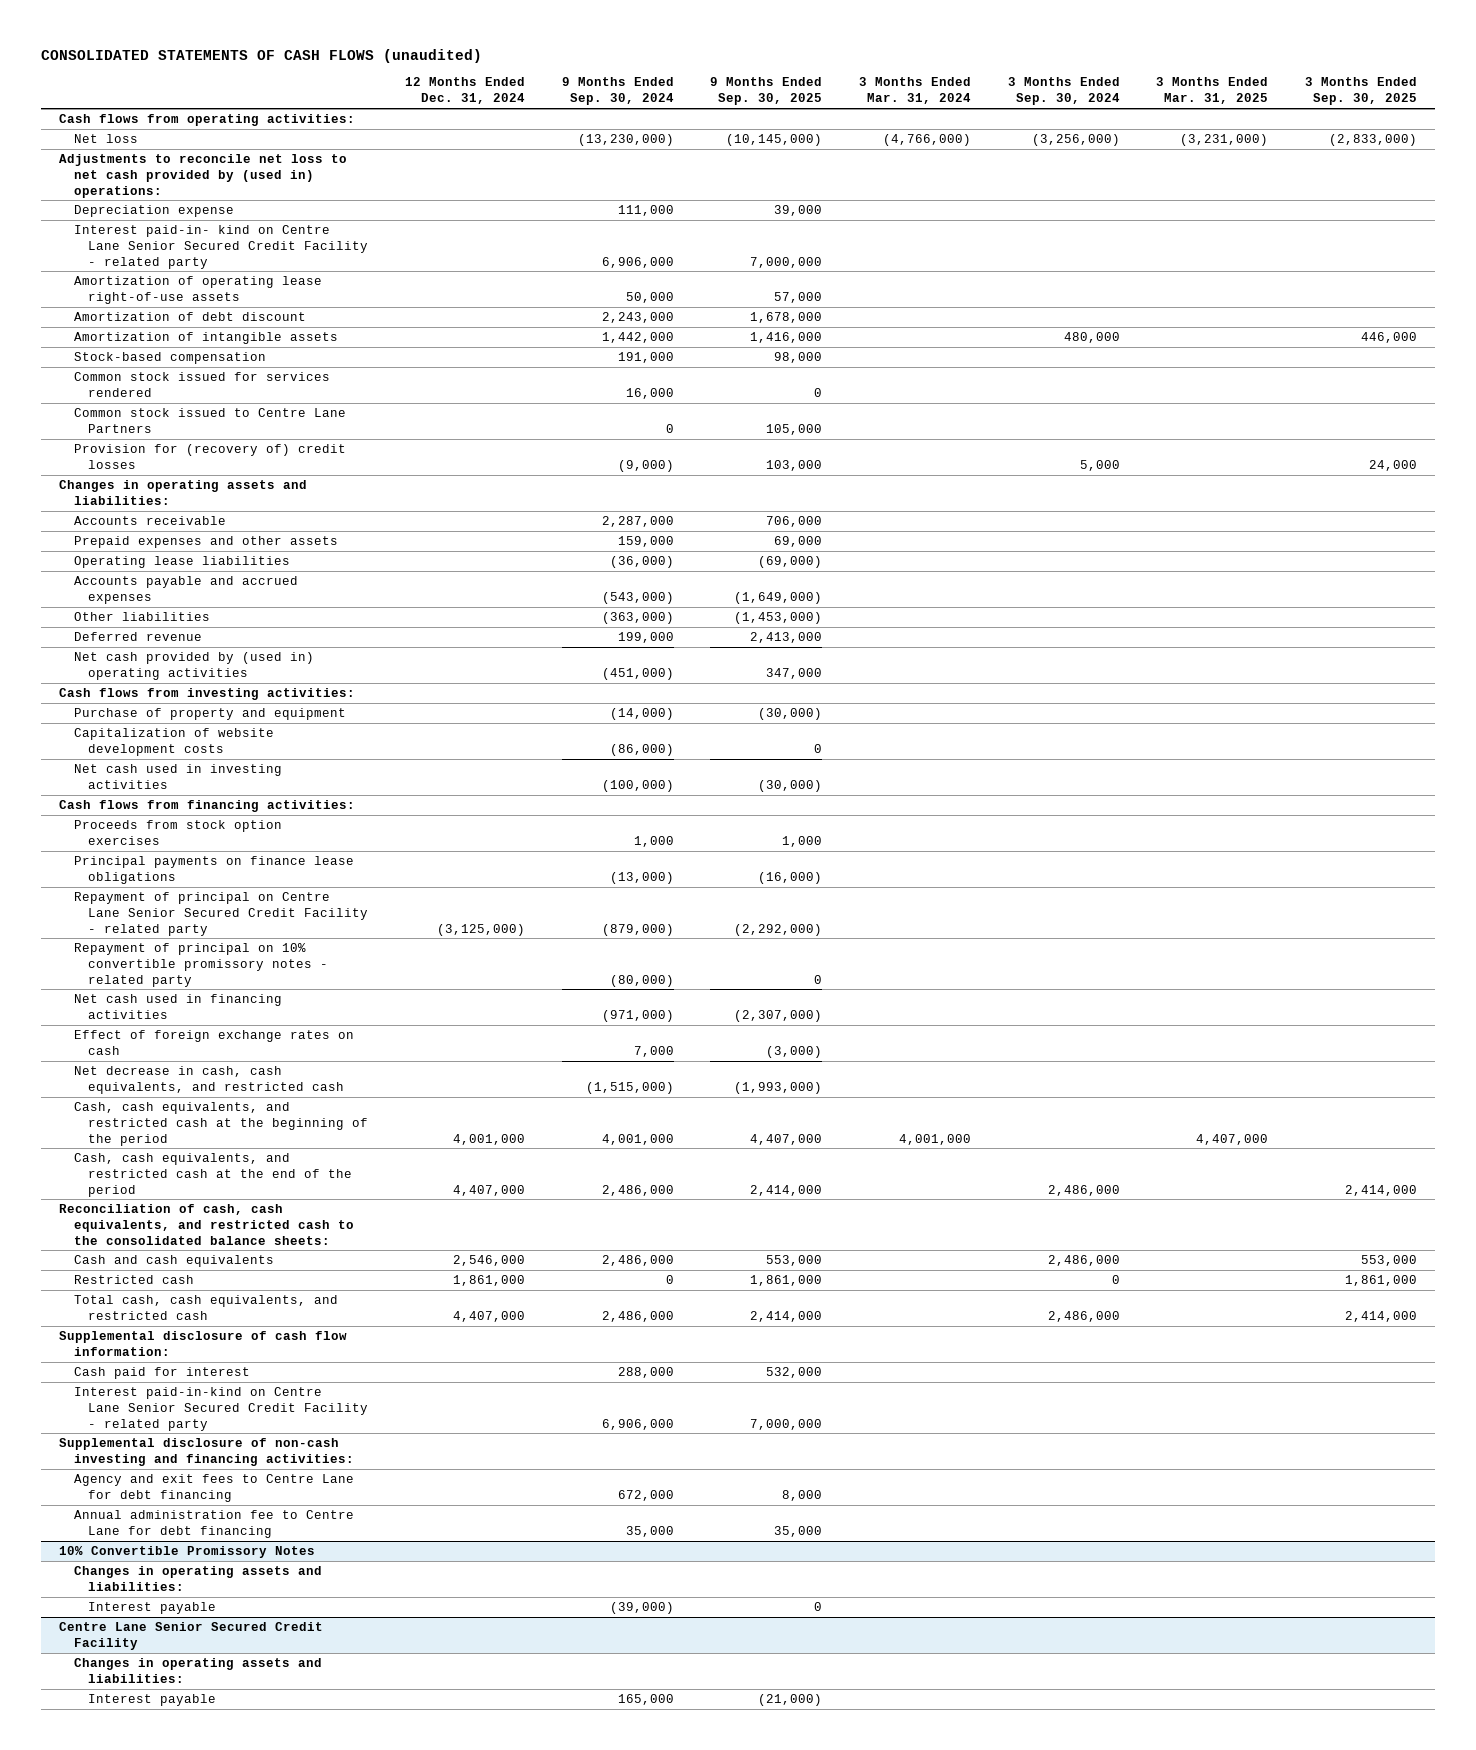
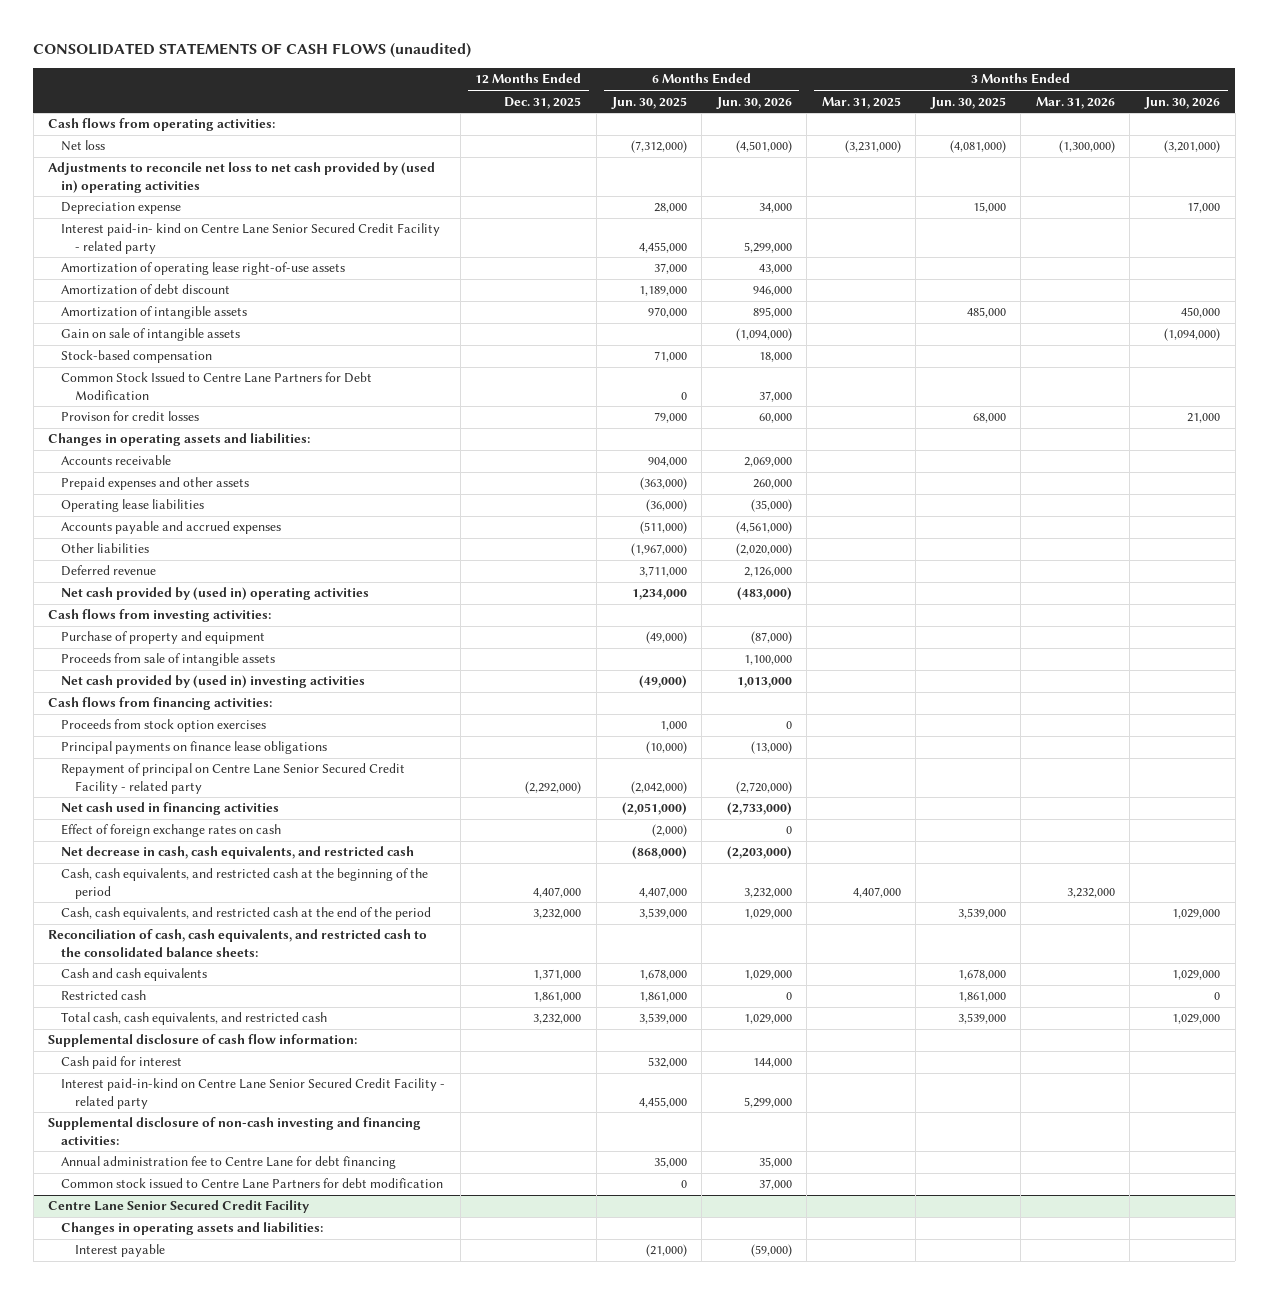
- | 12 Months Ended Dec. 31, 2024 | 9 Months Ended Sep. 30, 2024 | 9 Months Ended Sep. 30, 2025 | 3 Months Ended Mar. 31, 2024 | 3 Months Ended Sep. 30, 2024 | 3 Months Ended Mar. 31, 2025 | 3 Months Ended Sep. 30, 2025
+ | 12 Months Ended Dec. 31, 2025 | 6 Months Ended Jun. 30, 2025 | 6 Months Ended Jun. 30, 2026 | 3 Months Ended Mar. 31, 2025 | 3 Months Ended Jun. 30, 2025 | 3 Months Ended Mar. 31, 2026 | 3 Months Ended Jun. 30, 2026
- Adjustments to reconcile net loss to net cash provided by (used in) operations:
+ Adjustments to reconcile net loss to net cash provided by (used in) operating activities
+ Gain on sale of intangible assets | | | (1,094,000) | | | | (1,094,000)
- Common stock issued for services rendered | | 16,000 | 0 | | | |
- Common stock issued to Centre Lane Partners | | 0 | 105,000 | | | |
- Provision for (recovery of) credit losses | | (9,000) | 103,000 | | 5,000 | | 24,000
+ Common Stock Issued to Centre Lane Partners for Debt Modification | | 0 | 37,000 | | | |
+ Provison for credit losses | | 79,000 | 60,000 | | 68,000 | | 21,000
- Capitalization of website development costs | | (86,000) | 0 | | | |
- Net cash used in investing activities | | (100,000) | (30,000) | | | |
+ Proceeds from sale of intangible assets | | | 1,100,000 | | | |
+ Net cash provided by (used in) investing activities | | (49,000) | 1,013,000 | | | |
- Repayment of principal on 10% convertible promissory notes - related party | | (80,000) | 0 | | | |
- Agency and exit fees to Centre Lane for debt financing | | 672,000 | 8,000 | | | |
- 10% Convertible Promissory Notes
- Changes in operating assets and liabilities:
- Interest payable | | (39,000) | 0 | | | |
+ Common stock issued to Centre Lane Partners for debt modification | | 0 | 37,000 | | | |

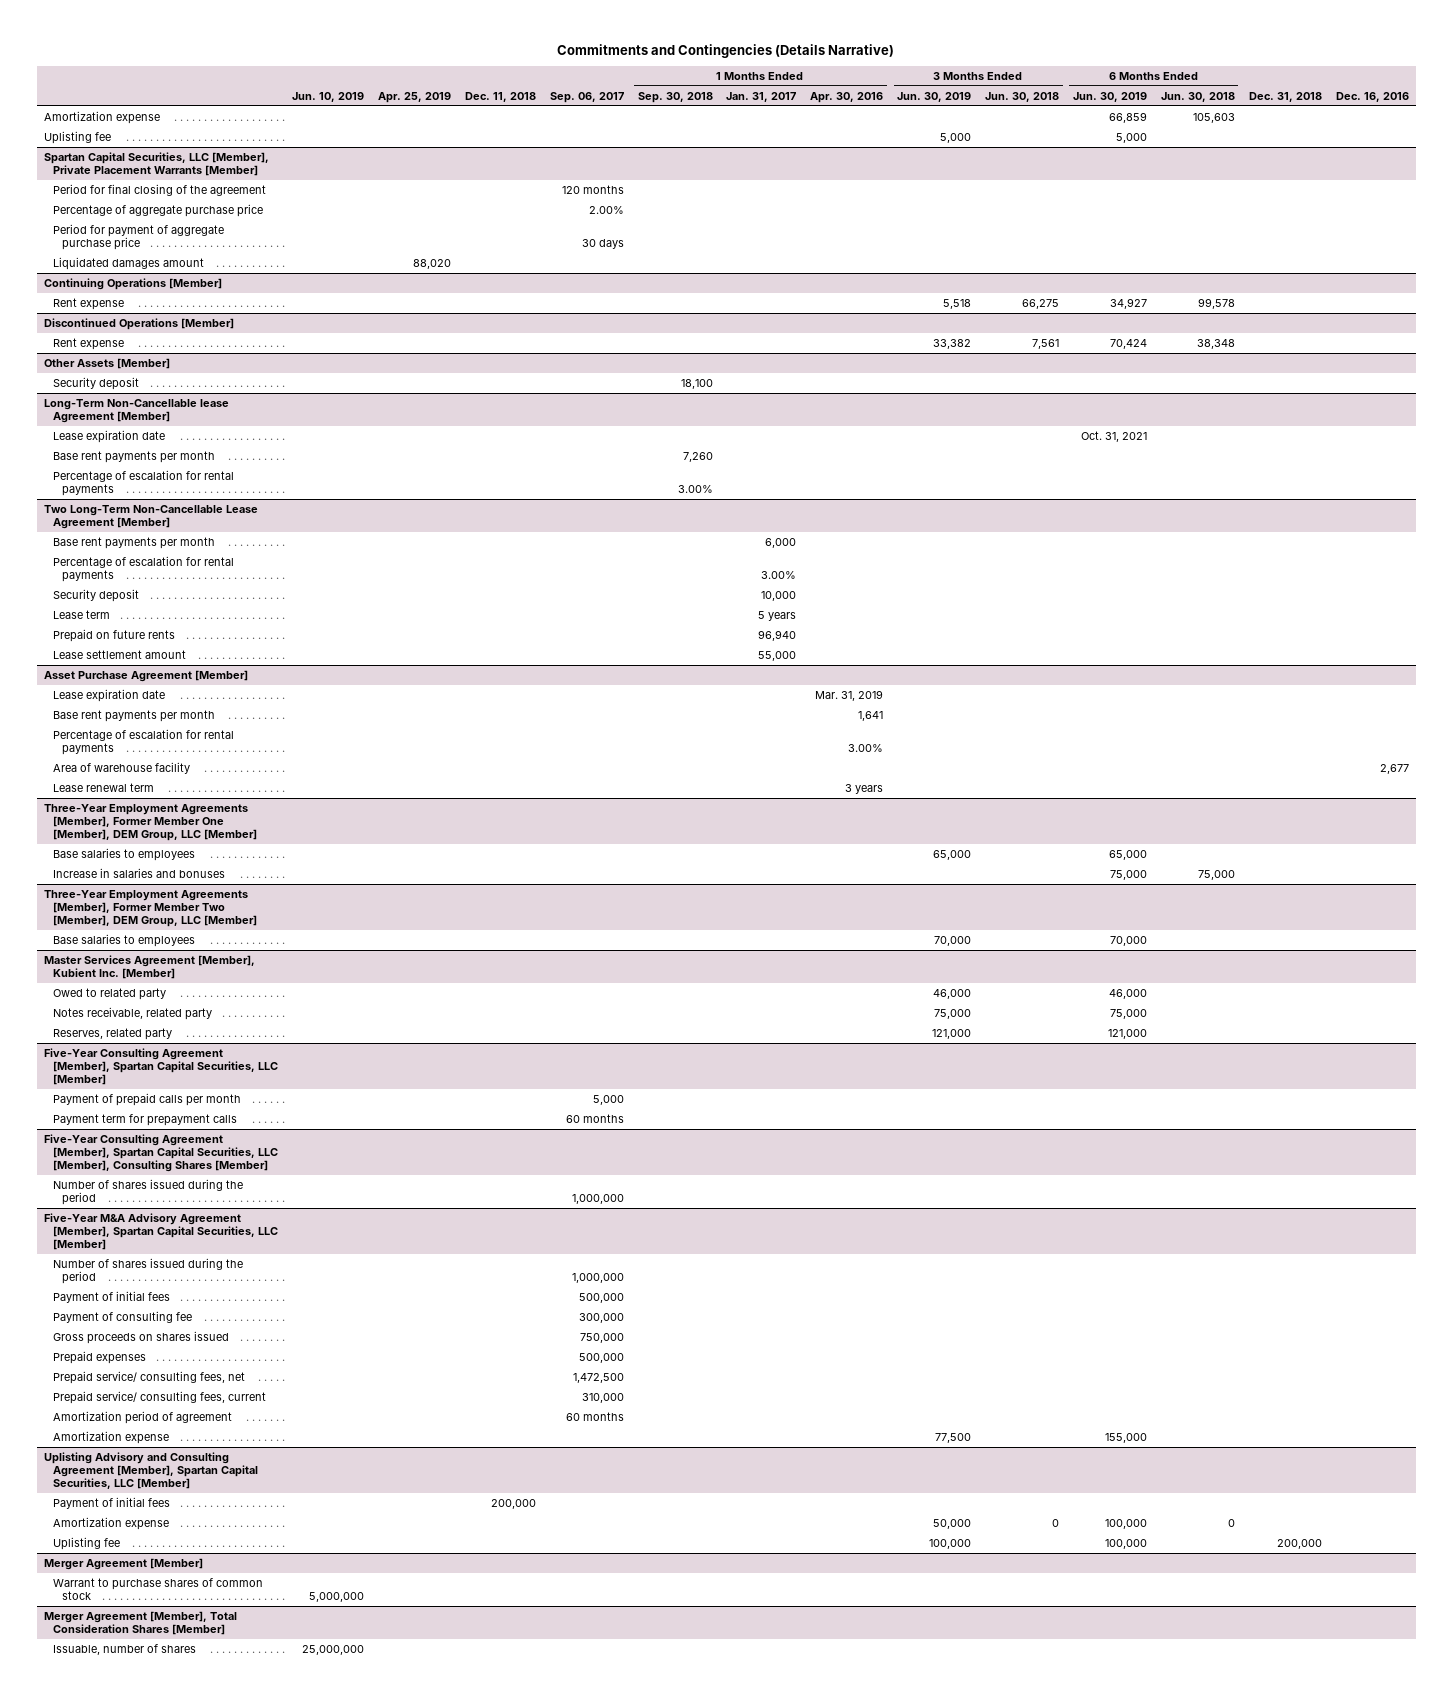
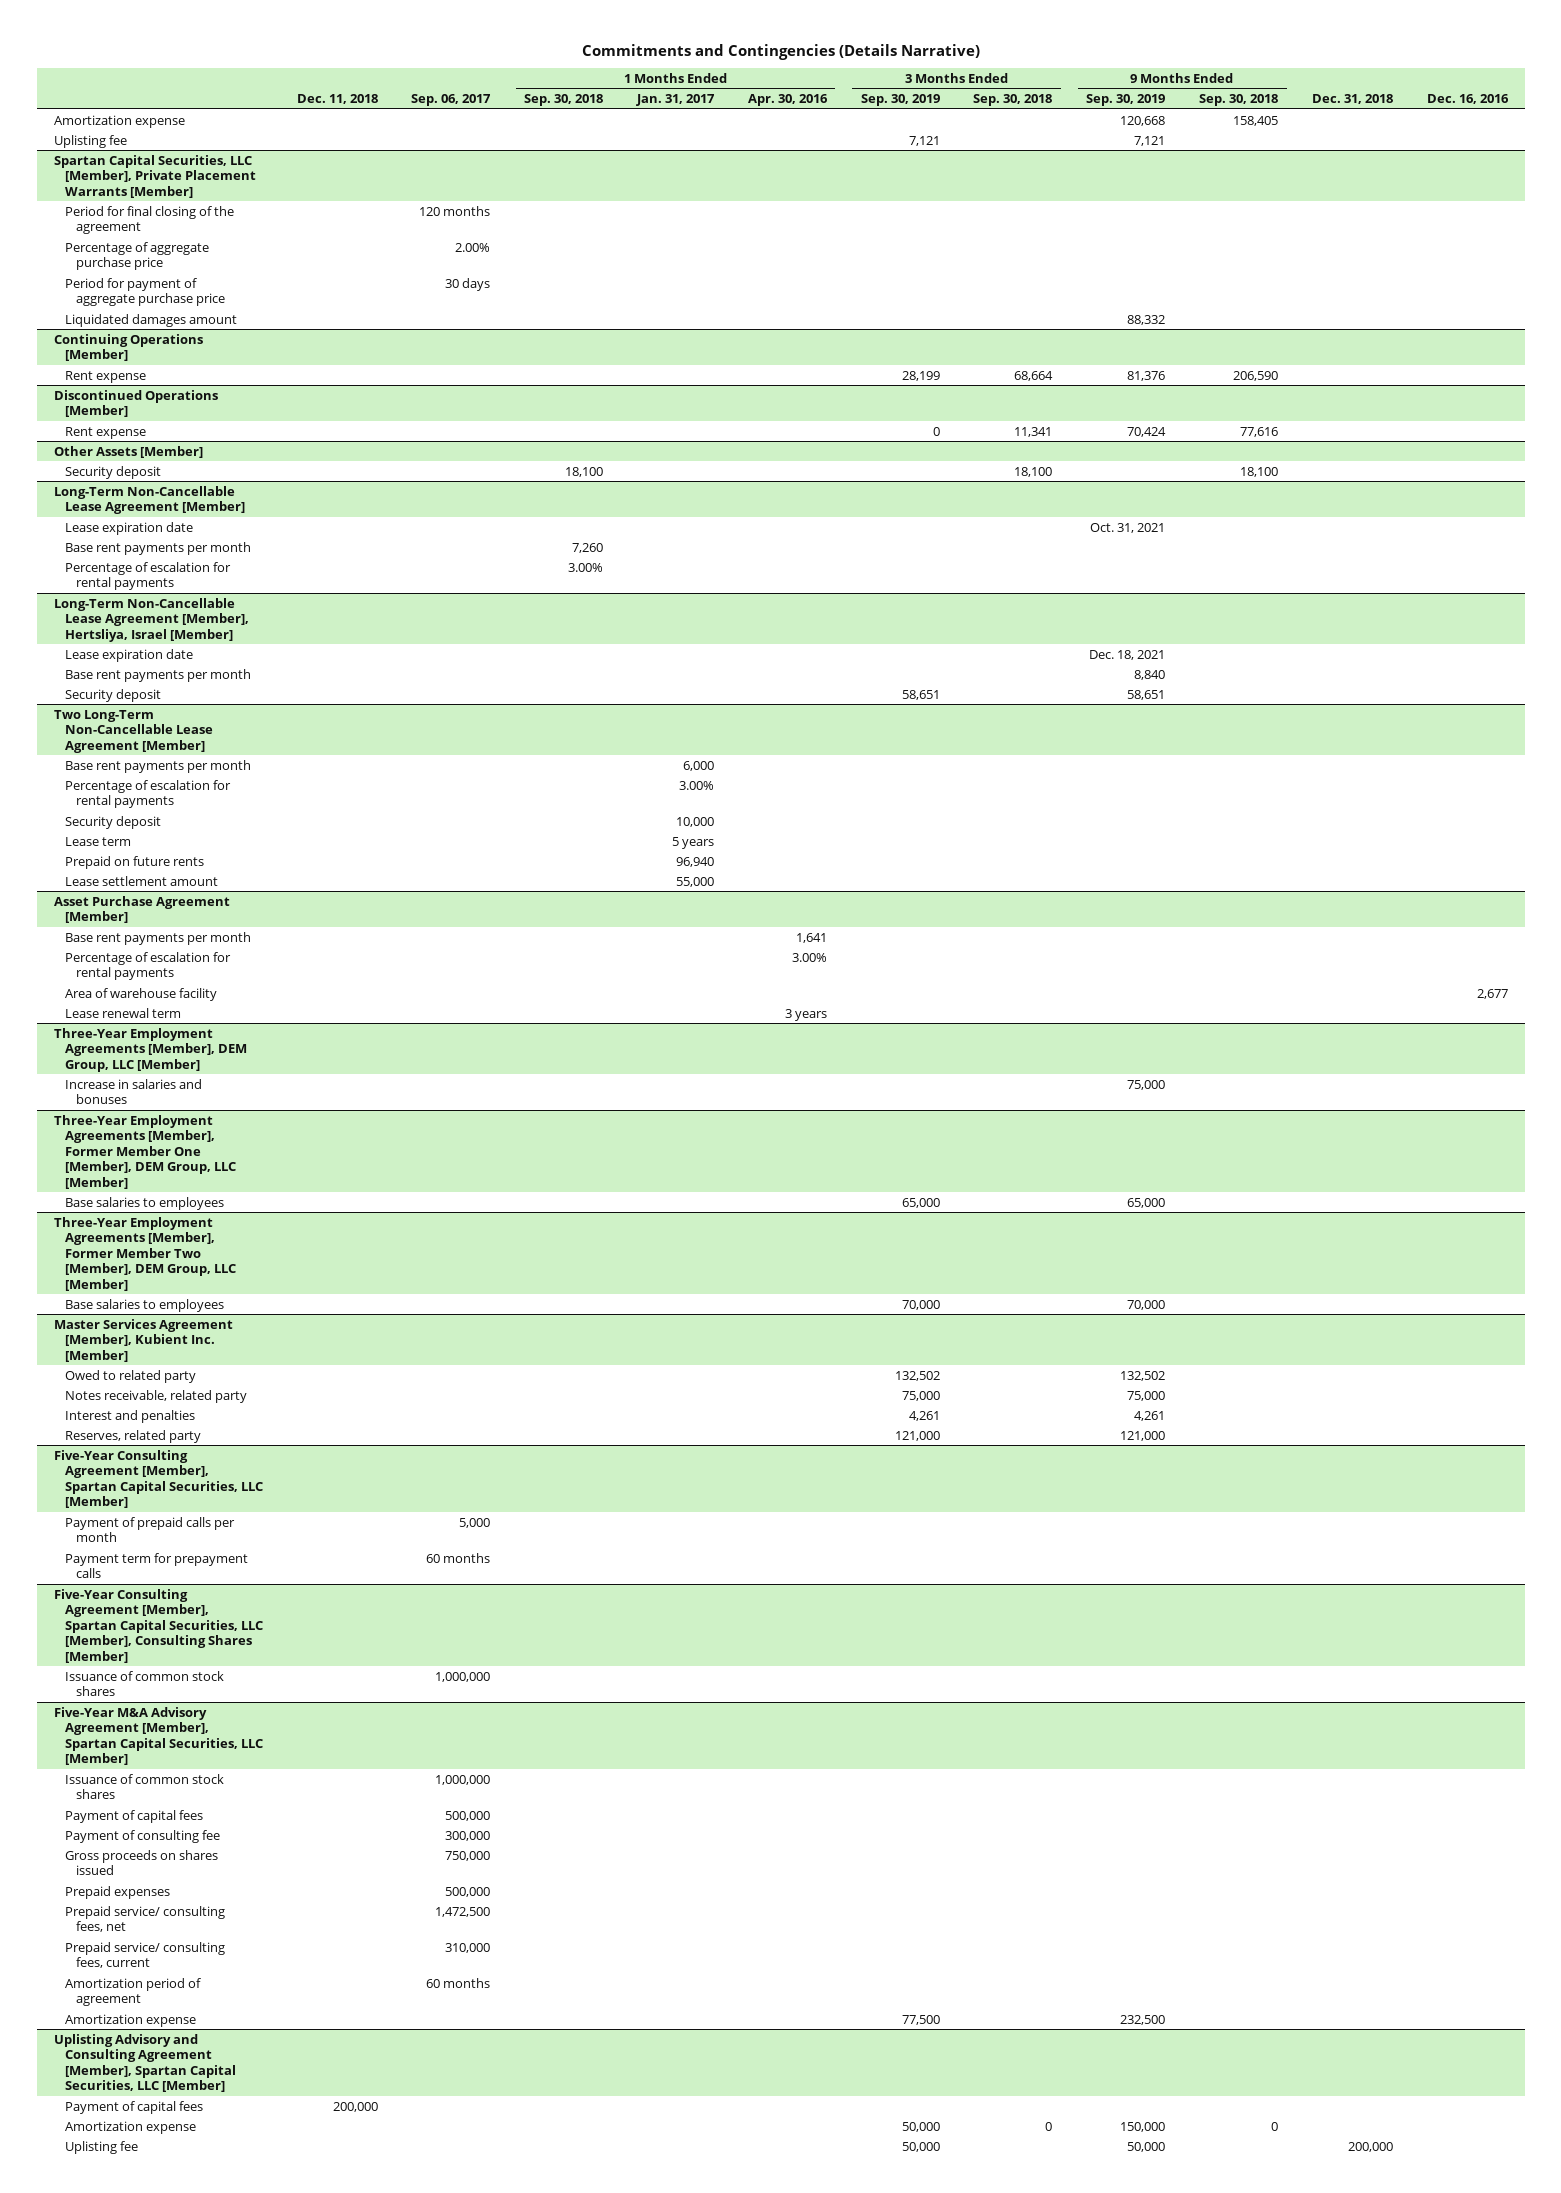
- | Jun. 10, 2019 | Apr. 25, 2019 | Dec. 11, 2018 | Sep. 06, 2017 | 1 Months Ended Sep. 30, 2018 | 1 Months Ended Jan. 31, 2017 | 1 Months Ended Apr. 30, 2016 | 3 Months Ended Jun. 30, 2019 | 3 Months Ended Jun. 30, 2018 | 6 Months Ended Jun. 30, 2019 | 6 Months Ended Jun. 30, 2018 | Dec. 31, 2018 | Dec. 16, 2016
+ | Dec. 11, 2018 | Sep. 06, 2017 | 1 Months Ended Sep. 30, 2018 | 1 Months Ended Jan. 31, 2017 | 1 Months Ended Apr. 30, 2016 | 3 Months Ended Sep. 30, 2019 | 3 Months Ended Sep. 30, 2018 | 9 Months Ended Sep. 30, 2019 | 9 Months Ended Sep. 30, 2018 | Dec. 31, 2018 | Dec. 16, 2016
- Long-Term Non-Cancellable lease Agreement [Member]
+ Long-Term Non-Cancellable Lease Agreement [Member]
+ Long-Term Non-Cancellable Lease Agreement [Member], Hertsliya, Israel [Member]
+ Lease expiration date | | | | | | | | Dec. 18, 2021 | | |
+ Base rent payments per month | | | | | | | | 8,840 | | |
+ Security deposit | | | | | | 58,651 | | 58,651 | | |
@ Asset Purchase Agreement [Member]
- Lease expiration date | | | | | | | Mar. 31, 2019 | | | | | |
+ Three-Year Employment Agreements [Member], DEM Group, LLC [Member]
+ Increase in salaries and bonuses | | | | | | | | 75,000 | | |
@ Three-Year Employment Agreements [Member], Former Member One [Member], DEM Group, LLC [Member]
- Increase in salaries and bonuses | | | | | | | | | | 75,000 | 75,000 | |
@ Master Services Agreement [Member], Kubient Inc. [Member]
+ Interest and penalties | | | | | | 4,261 | | 4,261 | | |
@ Five-Year Consulting Agreement [Member], Spartan Capital Securities, LLC [Member], Consulting Shares [Member]
- Number of shares issued during the period | | | | 1,000,000 | | | | | | | | |
+ Issuance of common stock shares | | 1,000,000 | | | | | | | | |
@ Five-Year M&A Advisory Agreement [Member], Spartan Capital Securities, LLC [Member]
- Number of shares issued during the period | | | | 1,000,000 | | | | | | | | |
- Payment of initial fees | | | | 500,000 | | | | | | | | |
+ Issuance of common stock shares | | 1,000,000 | | | | | | | | |
+ Payment of capital fees | | 500,000 | | | | | | | | |
@ Uplisting Advisory and Consulting Agreement [Member], Spartan Capital Securities, LLC [Member]
- Payment of initial fees | | | 200,000 | | | | | | | | | |
+ Payment of capital fees | 200,000 | | | | | | | | | |
- Merger Agreement [Member]
- Warrant to purchase shares of common stock | 5,000,000 | | | | | | | | | | | |
- Merger Agreement [Member], Total Consideration Shares [Member]
- Issuable, number of shares | 25,000,000 | | | | | | | | | | | |

